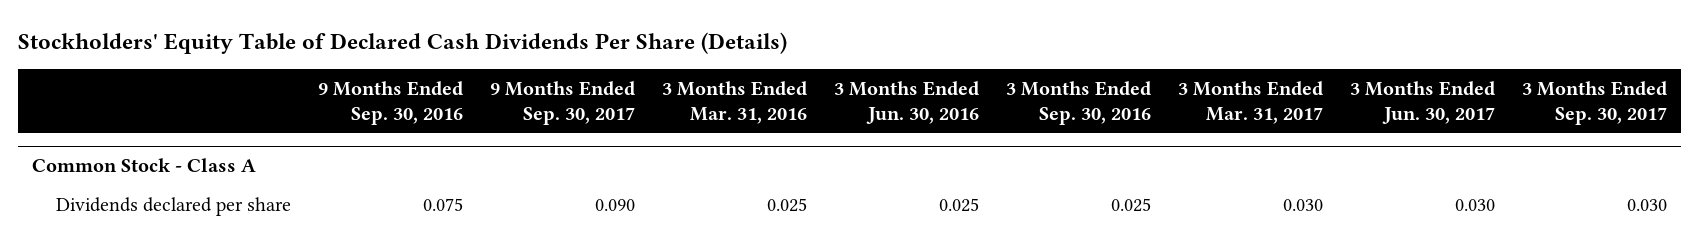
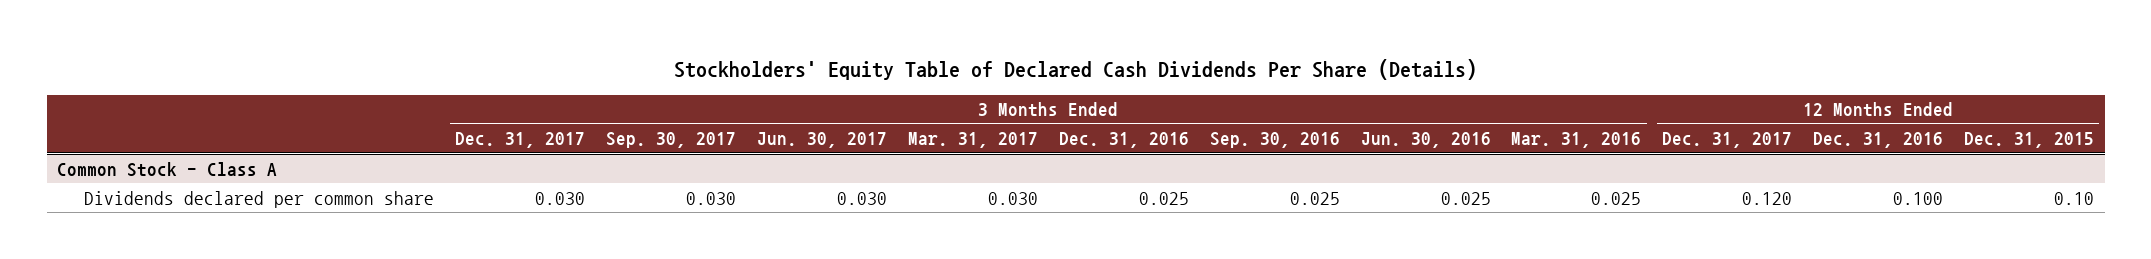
- | 9 Months Ended Sep. 30, 2016 | 9 Months Ended Sep. 30, 2017 | 3 Months Ended Mar. 31, 2016 | 3 Months Ended Jun. 30, 2016 | 3 Months Ended Sep. 30, 2016 | 3 Months Ended Mar. 31, 2017 | 3 Months Ended Jun. 30, 2017 | 3 Months Ended Sep. 30, 2017
+ | 3 Months Ended Dec. 31, 2017 | 3 Months Ended Sep. 30, 2017 | 3 Months Ended Jun. 30, 2017 | 3 Months Ended Mar. 31, 2017 | 3 Months Ended Dec. 31, 2016 | 3 Months Ended Sep. 30, 2016 | 3 Months Ended Jun. 30, 2016 | 3 Months Ended Mar. 31, 2016 | 12 Months Ended Dec. 31, 2017 | 12 Months Ended Dec. 31, 2016 | 12 Months Ended Dec. 31, 2015
@ Common Stock - Class A
- Dividends declared per share | 0.075 | 0.090 | 0.025 | 0.025 | 0.025 | 0.030 | 0.030 | 0.030
+ Dividends declared per common share | 0.030 | 0.030 | 0.030 | 0.030 | 0.025 | 0.025 | 0.025 | 0.025 | 0.120 | 0.100 | 0.10

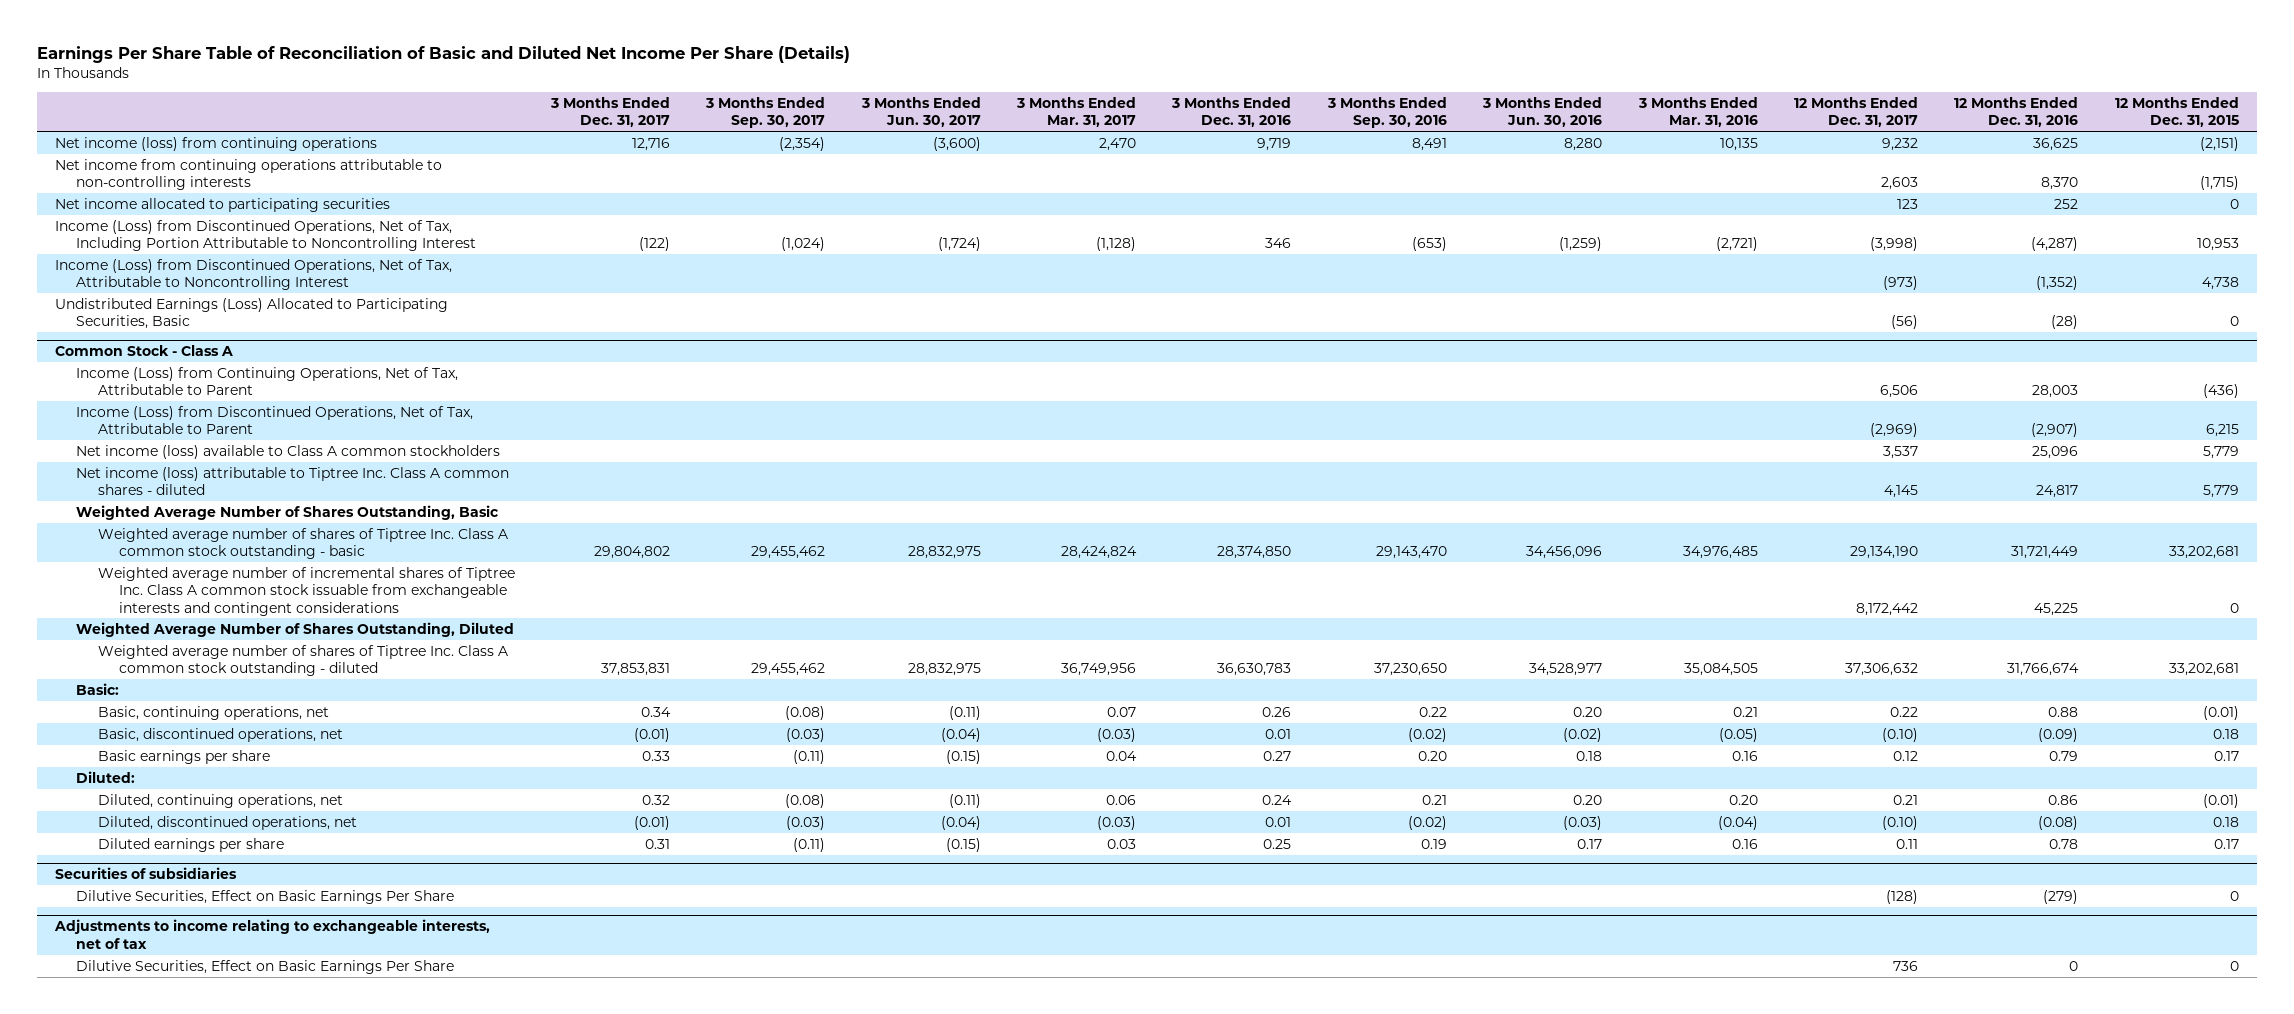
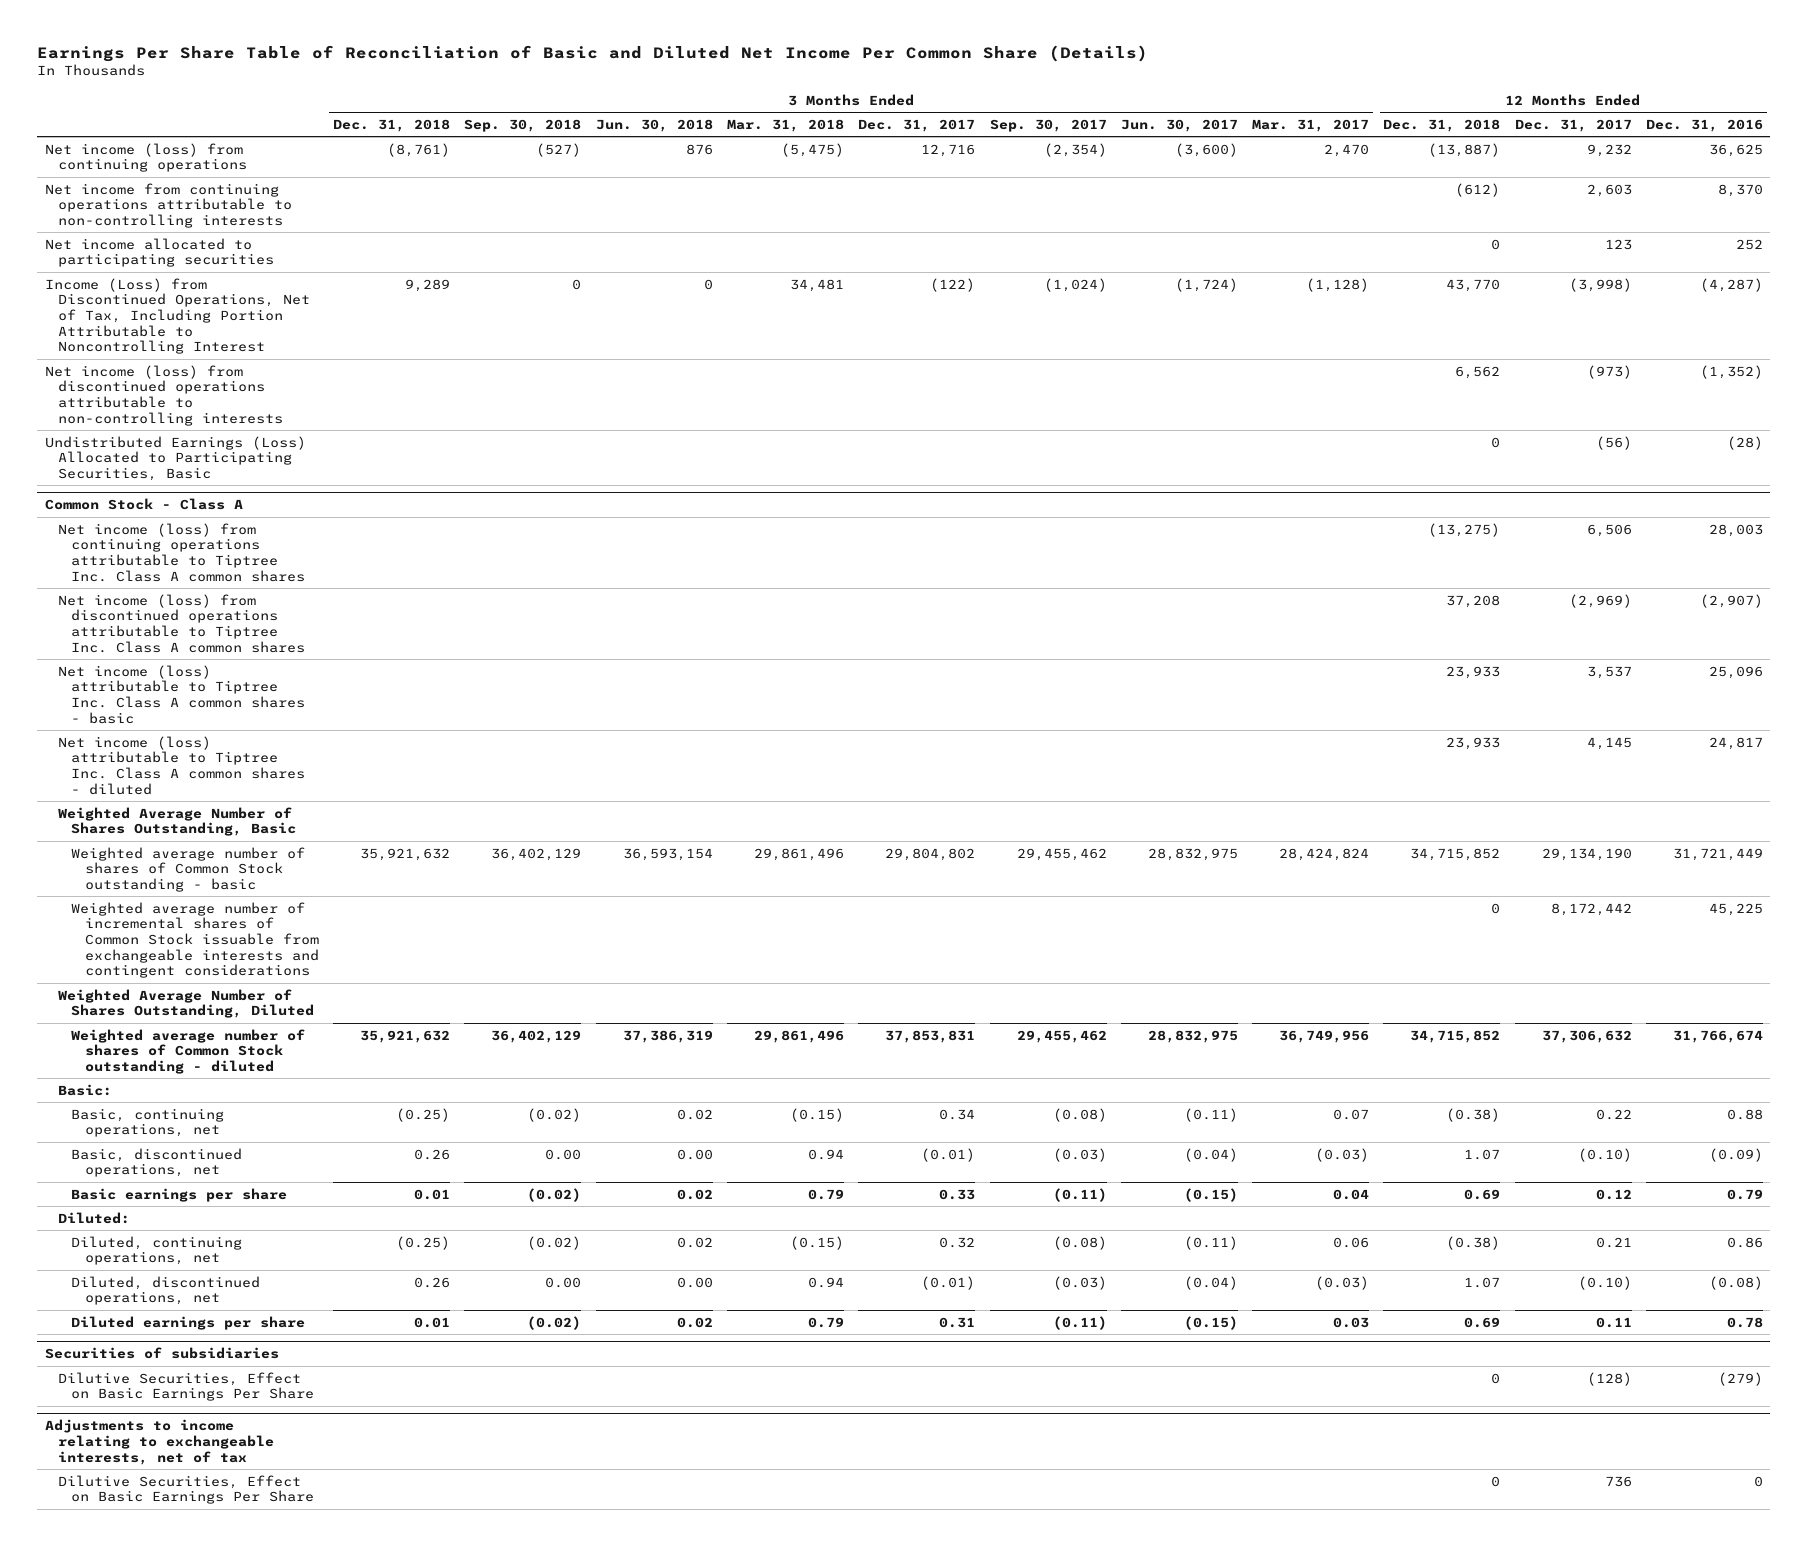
- Earnings Per Share Table of Reconciliation of Basic and Diluted Net Income Per Share (Details)
+ Earnings Per Share Table of Reconciliation of Basic and Diluted Net Income Per Common Share (Details)
- | 3 Months Ended Dec. 31, 2017 | 3 Months Ended Sep. 30, 2017 | 3 Months Ended Jun. 30, 2017 | 3 Months Ended Mar. 31, 2017 | 3 Months Ended Dec. 31, 2016 | 3 Months Ended Sep. 30, 2016 | 3 Months Ended Jun. 30, 2016 | 3 Months Ended Mar. 31, 2016 | 12 Months Ended Dec. 31, 2017 | 12 Months Ended Dec. 31, 2016 | 12 Months Ended Dec. 31, 2015
+ | 3 Months Ended Dec. 31, 2018 | 3 Months Ended Sep. 30, 2018 | 3 Months Ended Jun. 30, 2018 | 3 Months Ended Mar. 31, 2018 | 3 Months Ended Dec. 31, 2017 | 3 Months Ended Sep. 30, 2017 | 3 Months Ended Jun. 30, 2017 | 3 Months Ended Mar. 31, 2017 | 12 Months Ended Dec. 31, 2018 | 12 Months Ended Dec. 31, 2017 | 12 Months Ended Dec. 31, 2016
- Income (Loss) from Discontinued Operations, Net of Tax, Attributable to Noncontrolling Interest | | | | | | | | | (973) | (1,352) | 4,738
+ Net income (loss) from discontinued operations attributable to non-controlling interests | | | | | | | | | 6,562 | (973) | (1,352)
@ Common Stock - Class A
- Income (Loss) from Continuing Operations, Net of Tax, Attributable to Parent | | | | | | | | | 6,506 | 28,003 | (436)
- Income (Loss) from Discontinued Operations, Net of Tax, Attributable to Parent | | | | | | | | | (2,969) | (2,907) | 6,215
- Net income (loss) available to Class A common stockholders | | | | | | | | | 3,537 | 25,096 | 5,779
+ Net income (loss) from continuing operations attributable to Tiptree Inc. Class A common shares | | | | | | | | | (13,275) | 6,506 | 28,003
+ Net income (loss) from discontinued operations attributable to Tiptree Inc. Class A common shares | | | | | | | | | 37,208 | (2,969) | (2,907)
+ Net income (loss) attributable to Tiptree Inc. Class A common shares - basic | | | | | | | | | 23,933 | 3,537 | 25,096
- Weighted average number of shares of Tiptree Inc. Class A common stock outstanding - basic | 29,804,802 | 29,455,462 | 28,832,975 | 28,424,824 | 28,374,850 | 29,143,470 | 34,456,096 | 34,976,485 | 29,134,190 | 31,721,449 | 33,202,681
- Weighted average number of incremental shares of Tiptree Inc. Class A common stock issuable from exchangeable interests and contingent considerations | | | | | | | | | 8,172,442 | 45,225 | 0
+ Weighted average number of shares of Common Stock outstanding - basic | 35,921,632 | 36,402,129 | 36,593,154 | 29,861,496 | 29,804,802 | 29,455,462 | 28,832,975 | 28,424,824 | 34,715,852 | 29,134,190 | 31,721,449
+ Weighted average number of incremental shares of Common Stock issuable from exchangeable interests and contingent considerations | | | | | | | | | 0 | 8,172,442 | 45,225
- Weighted average number of shares of Tiptree Inc. Class A common stock outstanding - diluted | 37,853,831 | 29,455,462 | 28,832,975 | 36,749,956 | 36,630,783 | 37,230,650 | 34,528,977 | 35,084,505 | 37,306,632 | 31,766,674 | 33,202,681
+ Weighted average number of shares of Common Stock outstanding - diluted | 35,921,632 | 36,402,129 | 37,386,319 | 29,861,496 | 37,853,831 | 29,455,462 | 28,832,975 | 36,749,956 | 34,715,852 | 37,306,632 | 31,766,674

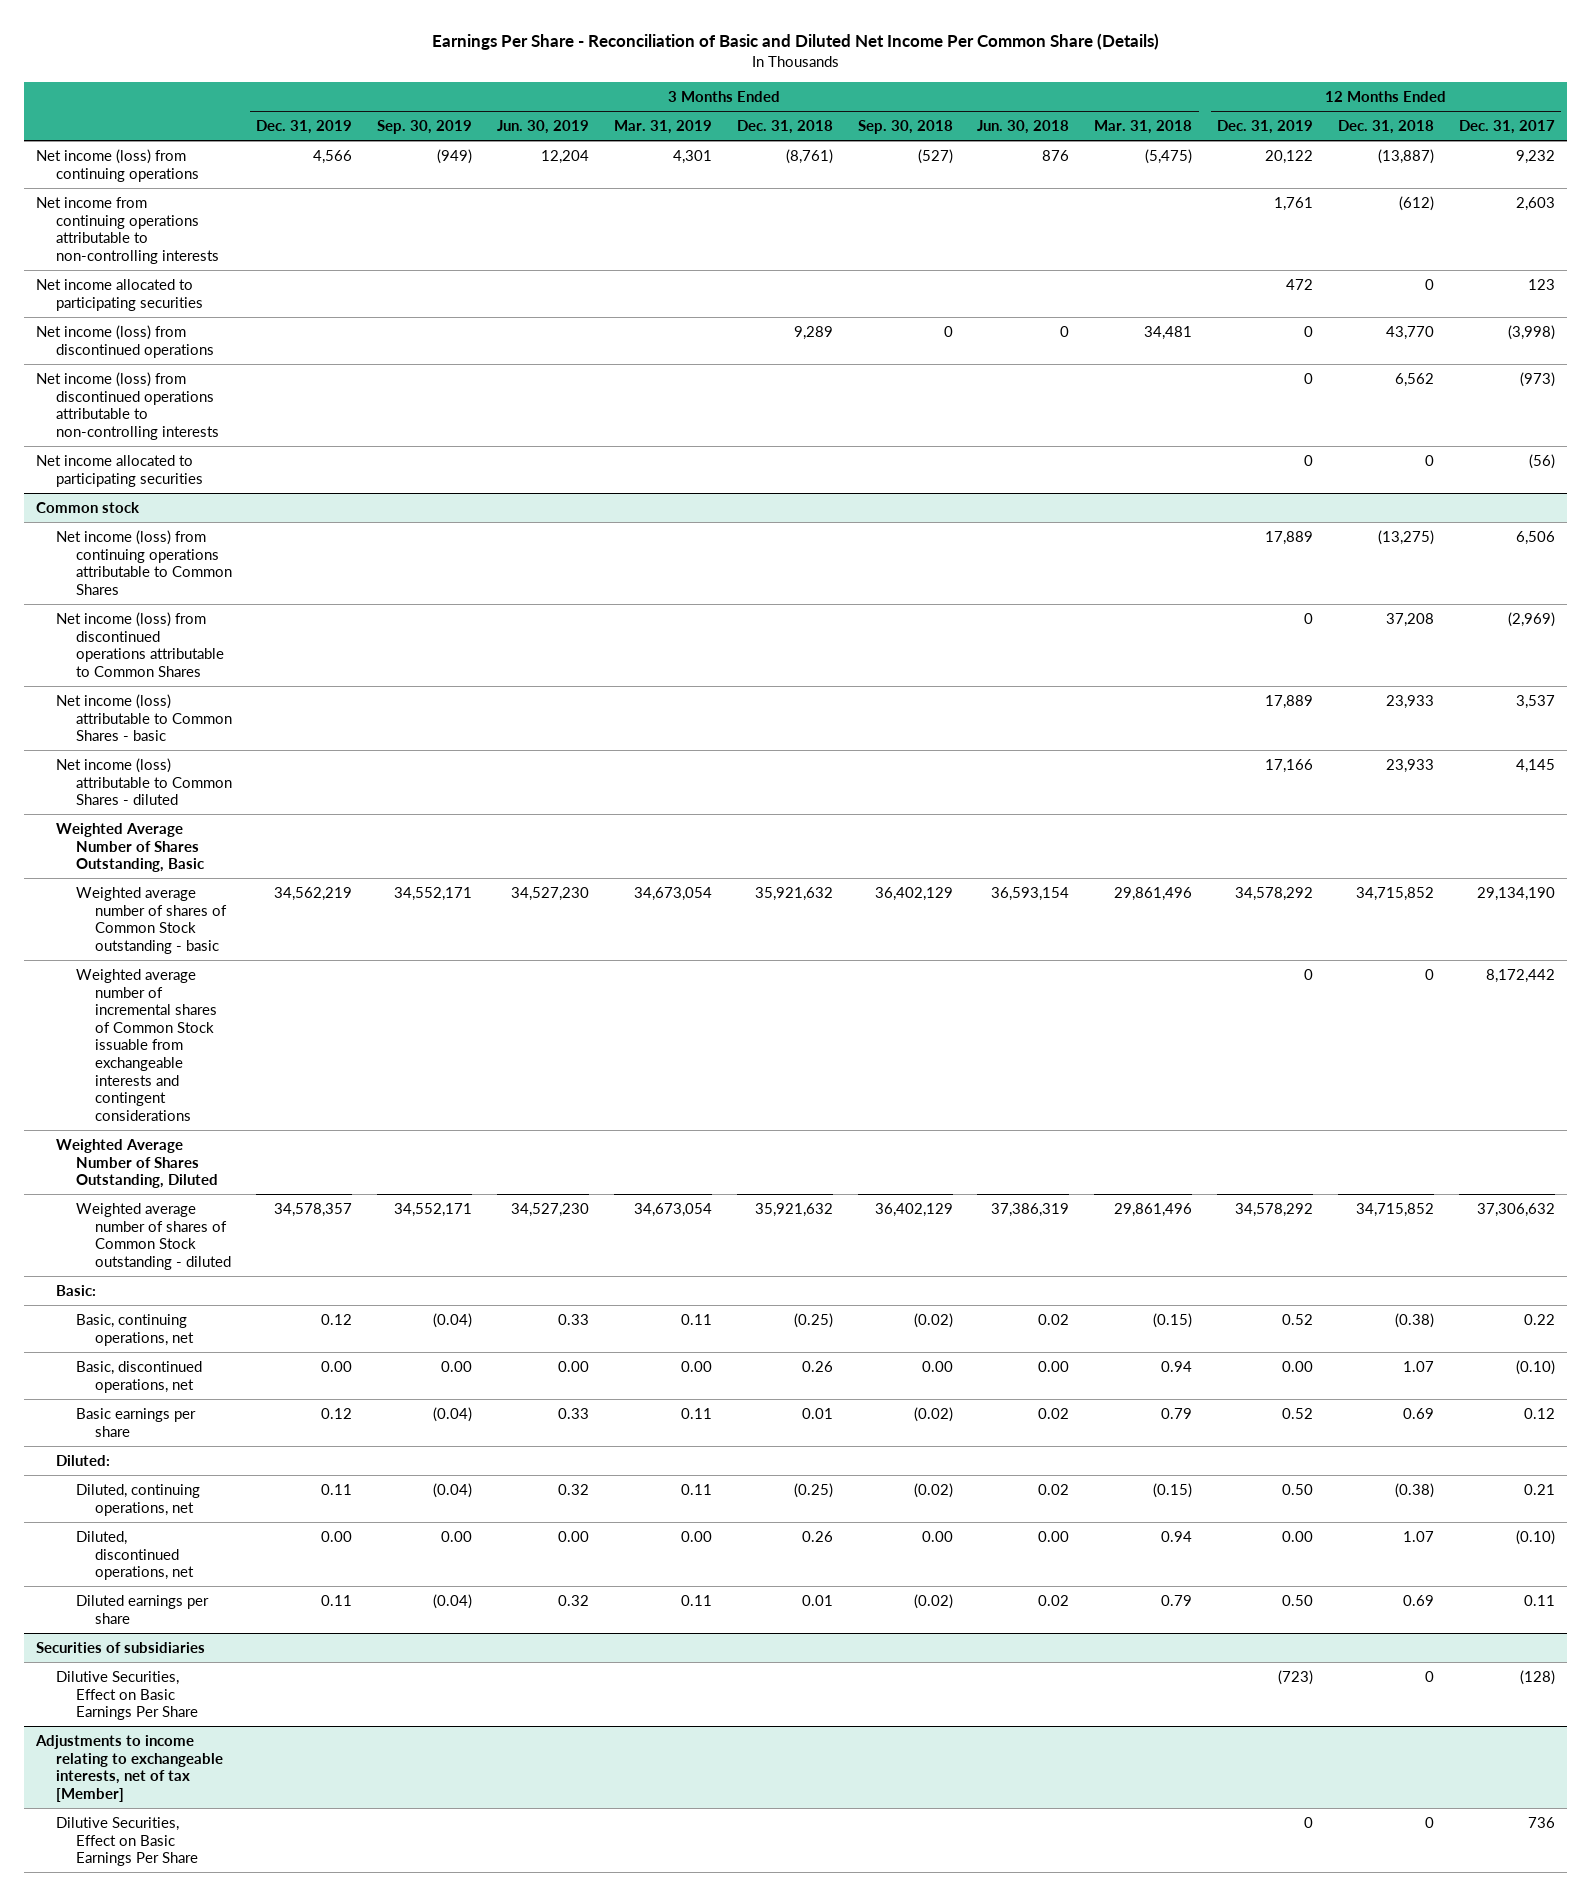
- Earnings Per Share Table of Reconciliation of Basic and Diluted Net Income Per Common Share (Details)
+ Earnings Per Share - Reconciliation of Basic and Diluted Net Income Per Common Share (Details)
- | 3 Months Ended Dec. 31, 2018 | 3 Months Ended Sep. 30, 2018 | 3 Months Ended Jun. 30, 2018 | 3 Months Ended Mar. 31, 2018 | 3 Months Ended Dec. 31, 2017 | 3 Months Ended Sep. 30, 2017 | 3 Months Ended Jun. 30, 2017 | 3 Months Ended Mar. 31, 2017 | 12 Months Ended Dec. 31, 2018 | 12 Months Ended Dec. 31, 2017 | 12 Months Ended Dec. 31, 2016
+ | 3 Months Ended Dec. 31, 2019 | 3 Months Ended Sep. 30, 2019 | 3 Months Ended Jun. 30, 2019 | 3 Months Ended Mar. 31, 2019 | 3 Months Ended Dec. 31, 2018 | 3 Months Ended Sep. 30, 2018 | 3 Months Ended Jun. 30, 2018 | 3 Months Ended Mar. 31, 2018 | 12 Months Ended Dec. 31, 2019 | 12 Months Ended Dec. 31, 2018 | 12 Months Ended Dec. 31, 2017
- Income (Loss) from Discontinued Operations, Net of Tax, Including Portion Attributable to Noncontrolling Interest | 9,289 | 0 | 0 | 34,481 | (122) | (1,024) | (1,724) | (1,128) | 43,770 | (3,998) | (4,287)
+ Net income (loss) from discontinued operations | | | | | 9,289 | 0 | 0 | 34,481 | 0 | 43,770 | (3,998)
- Undistributed Earnings (Loss) Allocated to Participating Securities, Basic | | | | | | | | | 0 | (56) | (28)
- Common Stock - Class A
- Net income (loss) from continuing operations attributable to Tiptree Inc. Class A common shares | | | | | | | | | (13,275) | 6,506 | 28,003
- Net income (loss) from discontinued operations attributable to Tiptree Inc. Class A common shares | | | | | | | | | 37,208 | (2,969) | (2,907)
- Net income (loss) attributable to Tiptree Inc. Class A common shares - basic | | | | | | | | | 23,933 | 3,537 | 25,096
- Net income (loss) attributable to Tiptree Inc. Class A common shares - diluted | | | | | | | | | 23,933 | 4,145 | 24,817
+ Net income allocated to participating securities | | | | | | | | | 0 | 0 | (56)
+ Common stock
+ Net income (loss) from continuing operations attributable to Common Shares | | | | | | | | | 17,889 | (13,275) | 6,506
+ Net income (loss) from discontinued operations attributable to Common Shares | | | | | | | | | 0 | 37,208 | (2,969)
+ Net income (loss) attributable to Common Shares - basic | | | | | | | | | 17,889 | 23,933 | 3,537
+ Net income (loss) attributable to Common Shares - diluted | | | | | | | | | 17,166 | 23,933 | 4,145
- Adjustments to income relating to exchangeable interests, net of tax
+ Adjustments to income relating to exchangeable interests, net of tax [Member]

